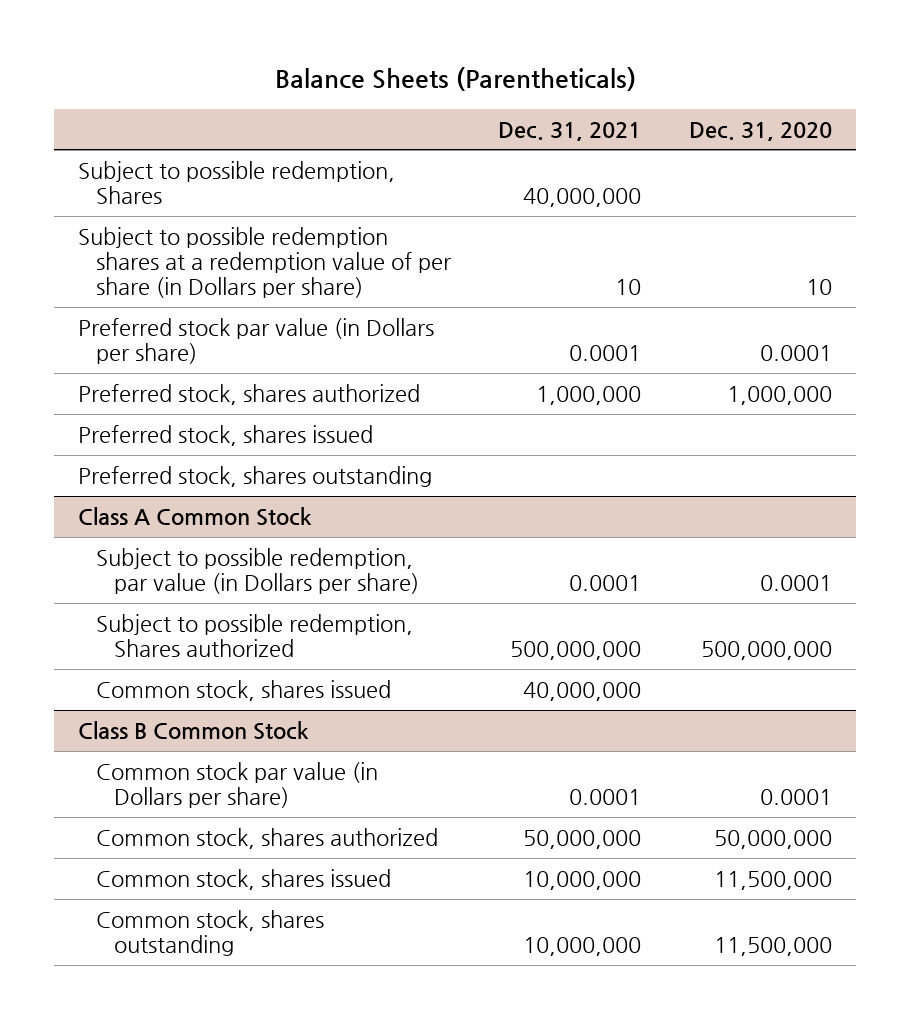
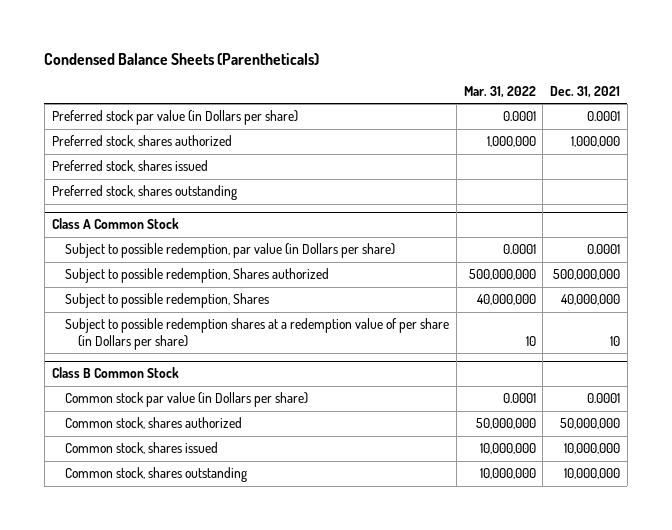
- Balance Sheets (Parentheticals)
+ Condensed Balance Sheets (Parentheticals)
- | Dec. 31, 2021 | Dec. 31, 2020
+ | Mar. 31, 2022 | Dec. 31, 2021
- Subject to possible redemption, Shares | 40,000,000 |
- Subject to possible redemption shares at a redemption value of per share (in Dollars per share) | 10 | 10
@ Class A Common Stock
- Common stock, shares issued | 40,000,000 |
+ Subject to possible redemption, Shares | 40,000,000 | 40,000,000
+ Subject to possible redemption shares at a redemption value of per share (in Dollars per share) | 10 | 10

